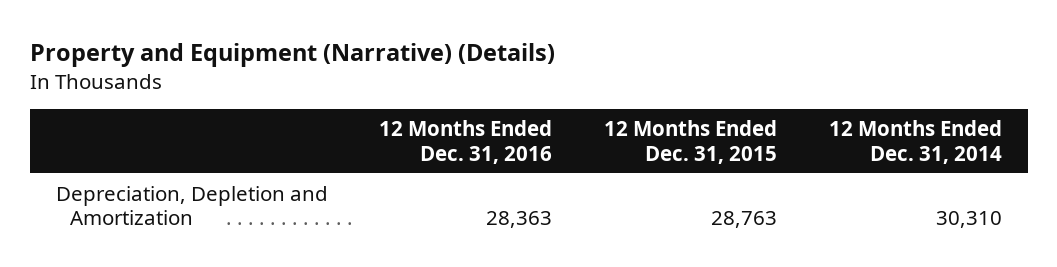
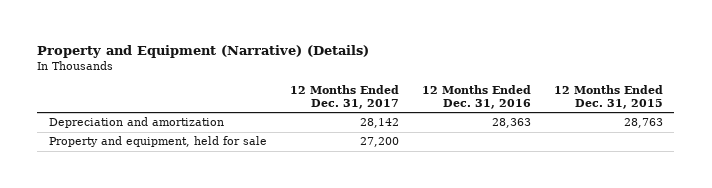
- | 12 Months Ended Dec. 31, 2016 | 12 Months Ended Dec. 31, 2015 | 12 Months Ended Dec. 31, 2014
+ | 12 Months Ended Dec. 31, 2017 | 12 Months Ended Dec. 31, 2016 | 12 Months Ended Dec. 31, 2015
- Depreciation, Depletion and Amortization | 28,363 | 28,763 | 30,310
+ Depreciation and amortization | 28,142 | 28,363 | 28,763
+ Property and equipment, held for sale | 27,200 | |

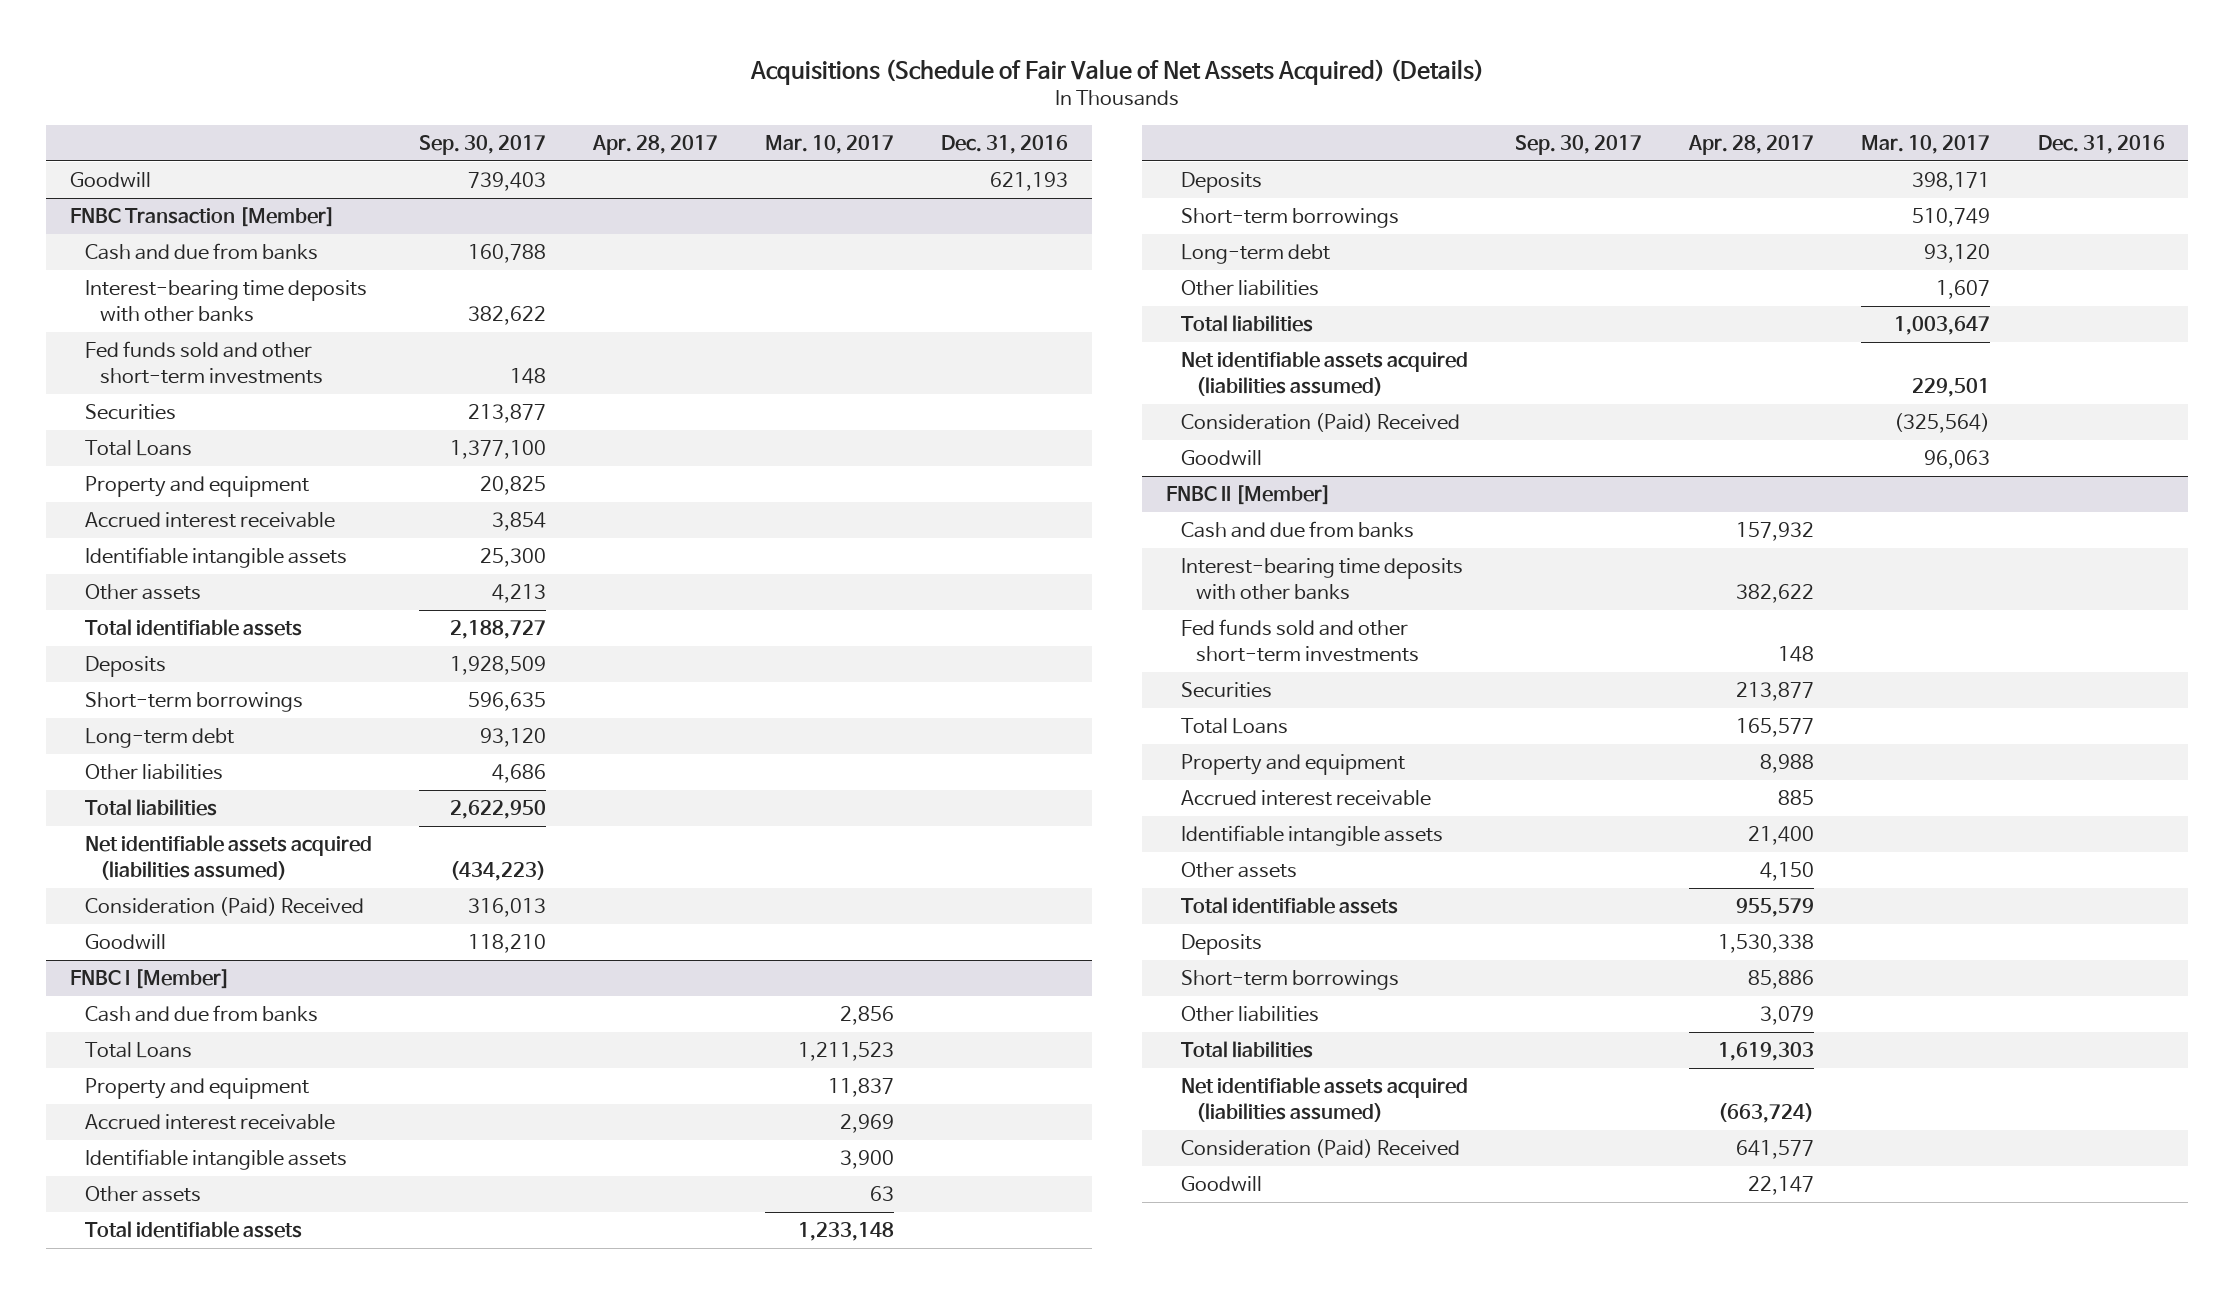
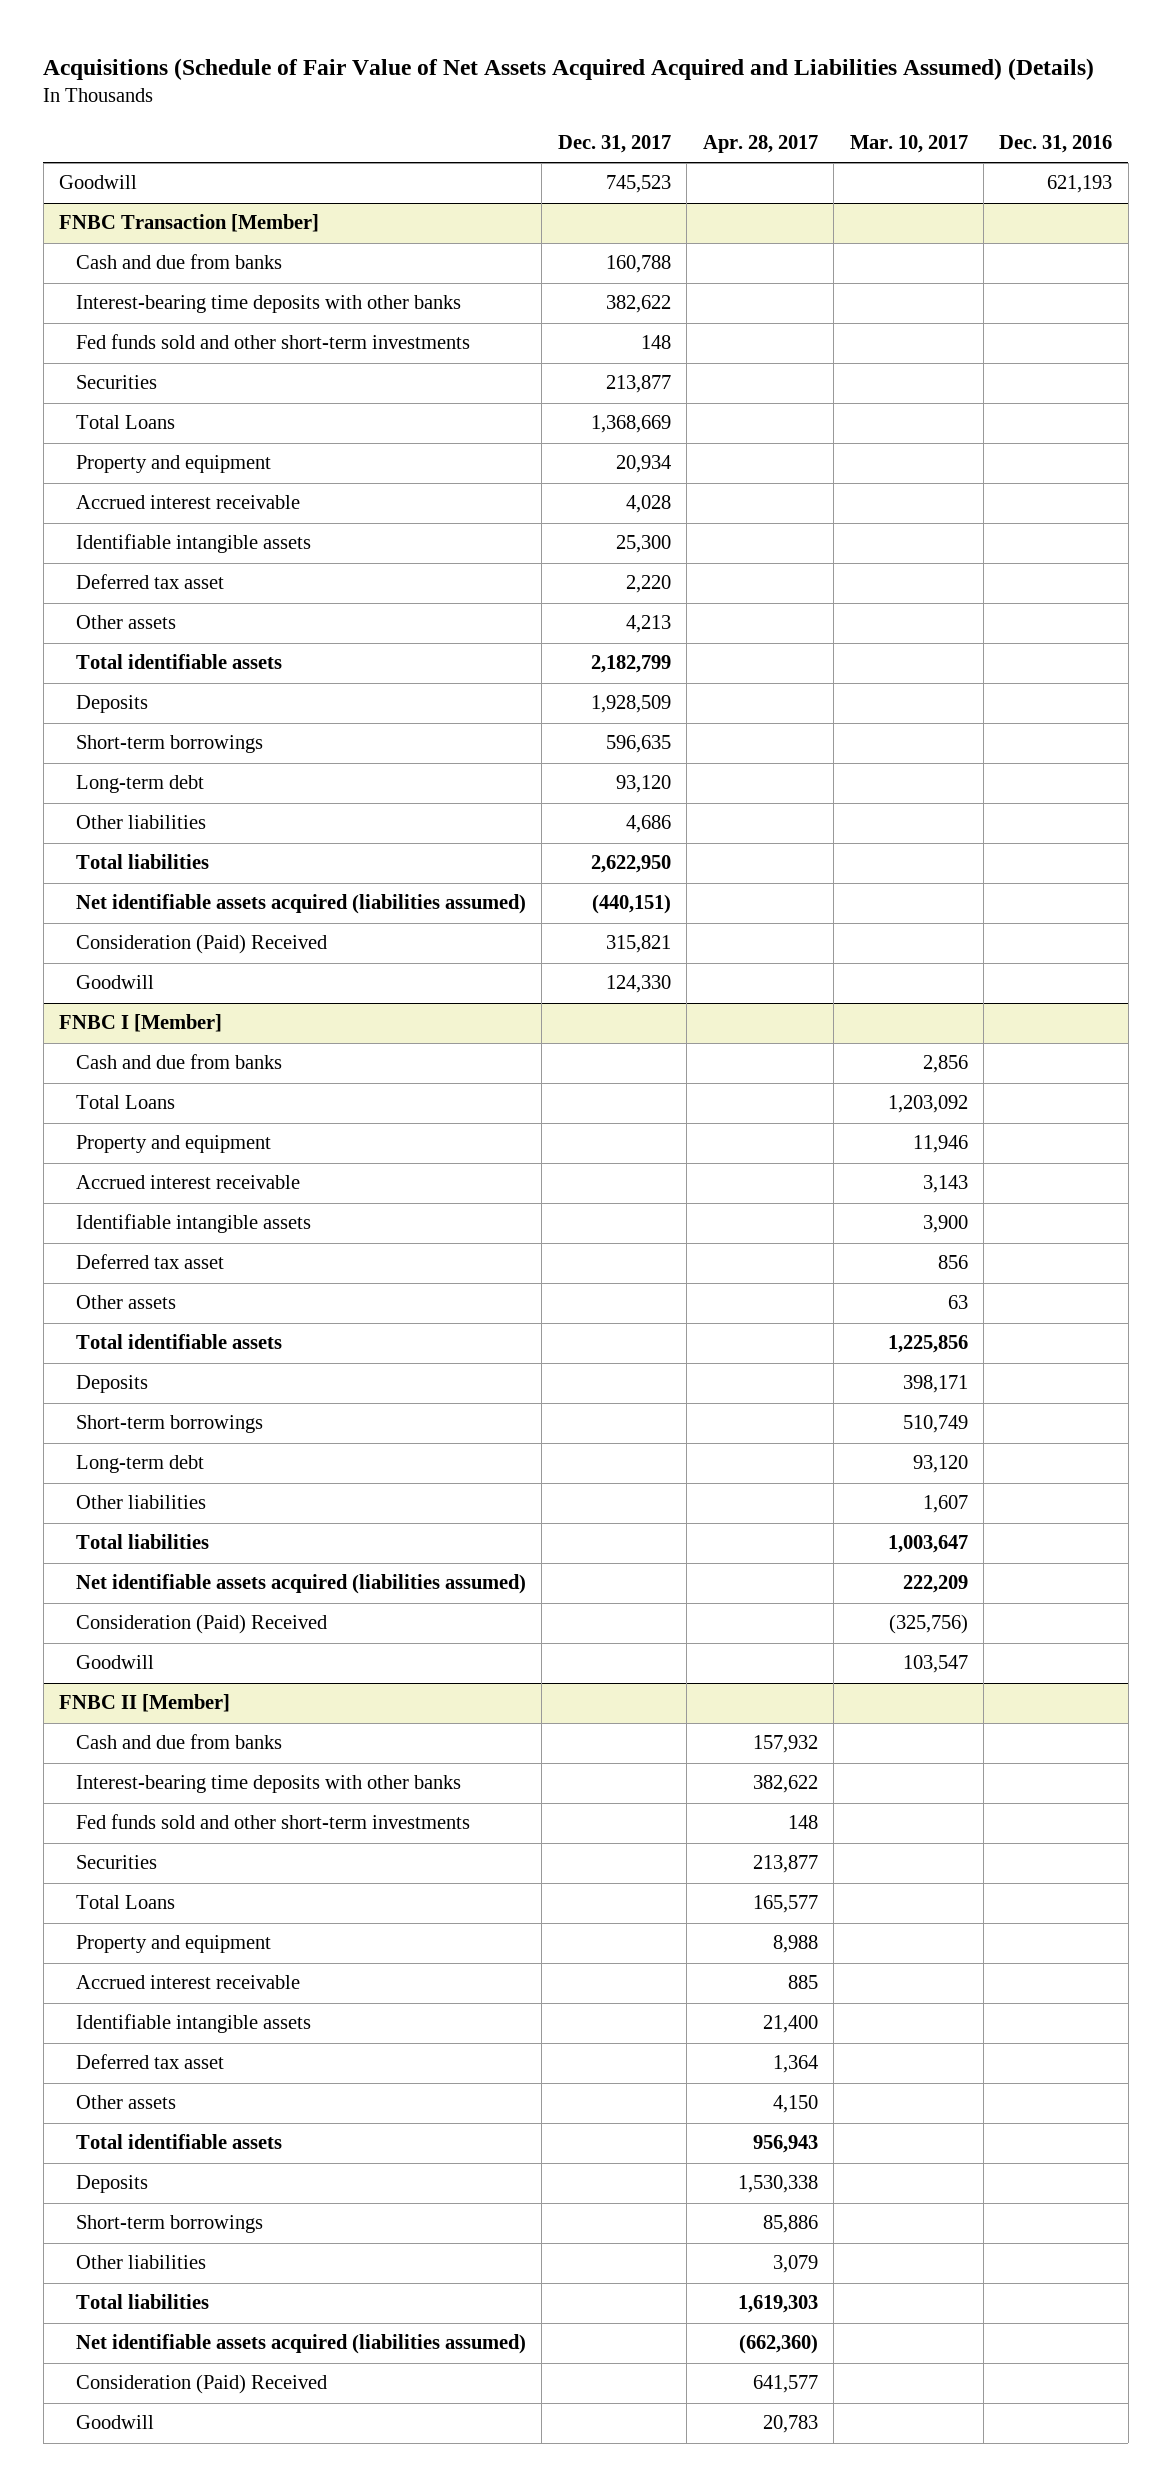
- Acquisitions (Schedule of Fair Value of Net Assets Acquired) (Details)
+ Acquisitions (Schedule of Fair Value of Net Assets Acquired Acquired and Liabilities Assumed) (Details)
- | Sep. 30, 2017 | Apr. 28, 2017 | Mar. 10, 2017 | Dec. 31, 2016
+ | Dec. 31, 2017 | Apr. 28, 2017 | Mar. 10, 2017 | Dec. 31, 2016
@ FNBC Transaction [Member]
+ Deferred tax asset | 2,220 | | |
@ FNBC I [Member]
- Total Loans | | | 1,211,523 |
- Property and equipment | | | 11,837 |
- Accrued interest receivable | | | 2,969 |
+ Total Loans | | | 1,203,092 |
+ Property and equipment | | | 11,946 |
+ Accrued interest receivable | | | 3,143 |
+ Deferred tax asset | | | 856 |
- Total identifiable assets | | | 1,233,148 |
+ Total identifiable assets | | | 1,225,856 |
- Net identifiable assets acquired (liabilities assumed) | | | 229,501 |
- Consideration (Paid) Received | | | (325,564) |
- Goodwill | | | 96,063 |
+ Net identifiable assets acquired (liabilities assumed) | | | 222,209 |
+ Consideration (Paid) Received | | | (325,756) |
+ Goodwill | | | 103,547 |
@ FNBC II [Member]
+ Deferred tax asset | | 1,364 | |
- Total identifiable assets | | 955,579 | |
+ Total identifiable assets | | 956,943 | |
- Net identifiable assets acquired (liabilities assumed) | | (663,724) | |
+ Net identifiable assets acquired (liabilities assumed) | | (662,360) | |
- Goodwill | | 22,147 | |
+ Goodwill | | 20,783 | |

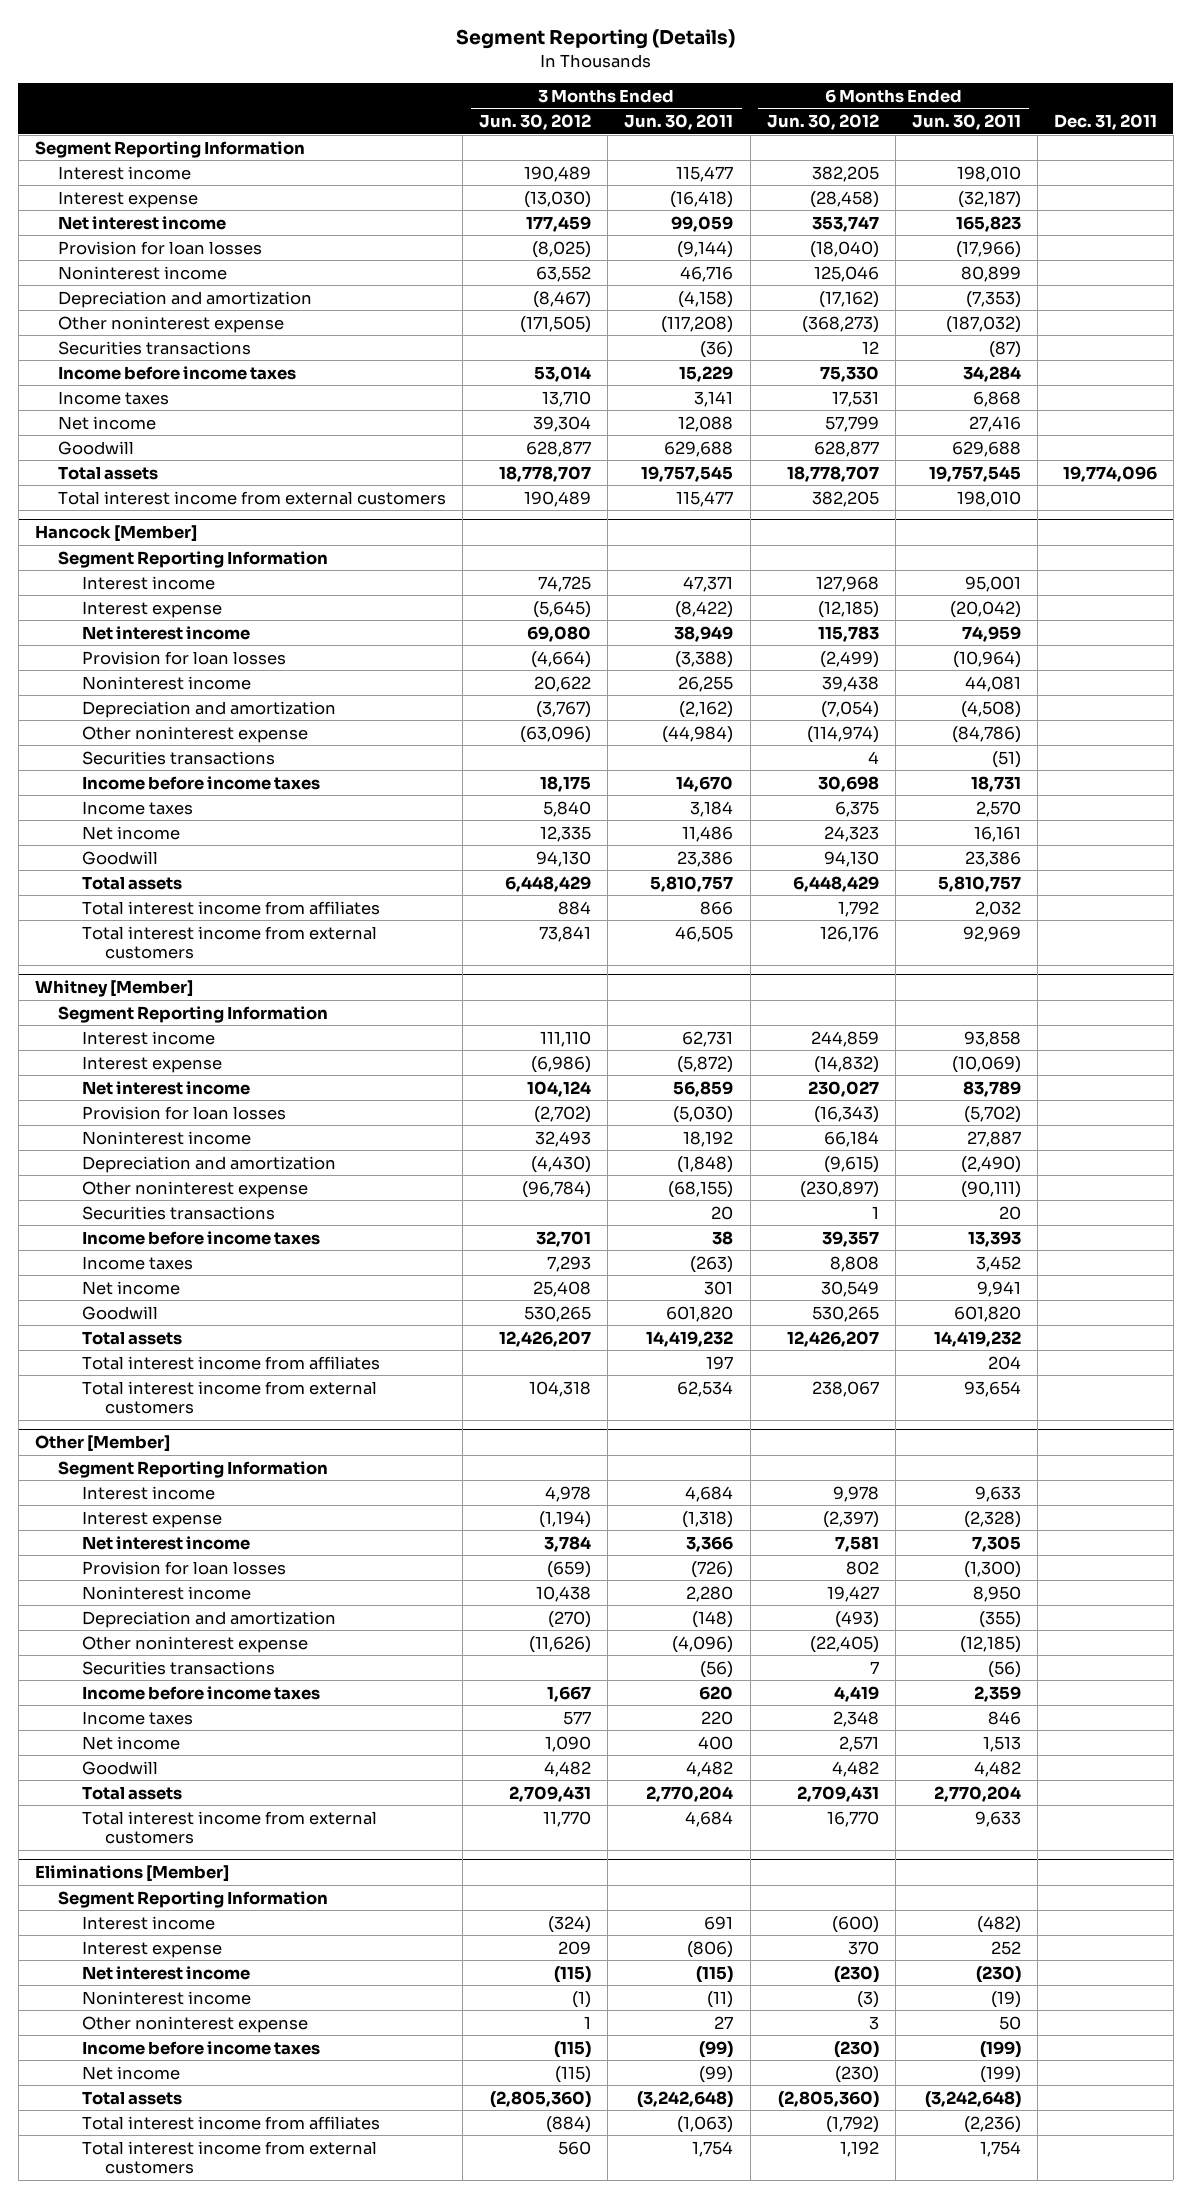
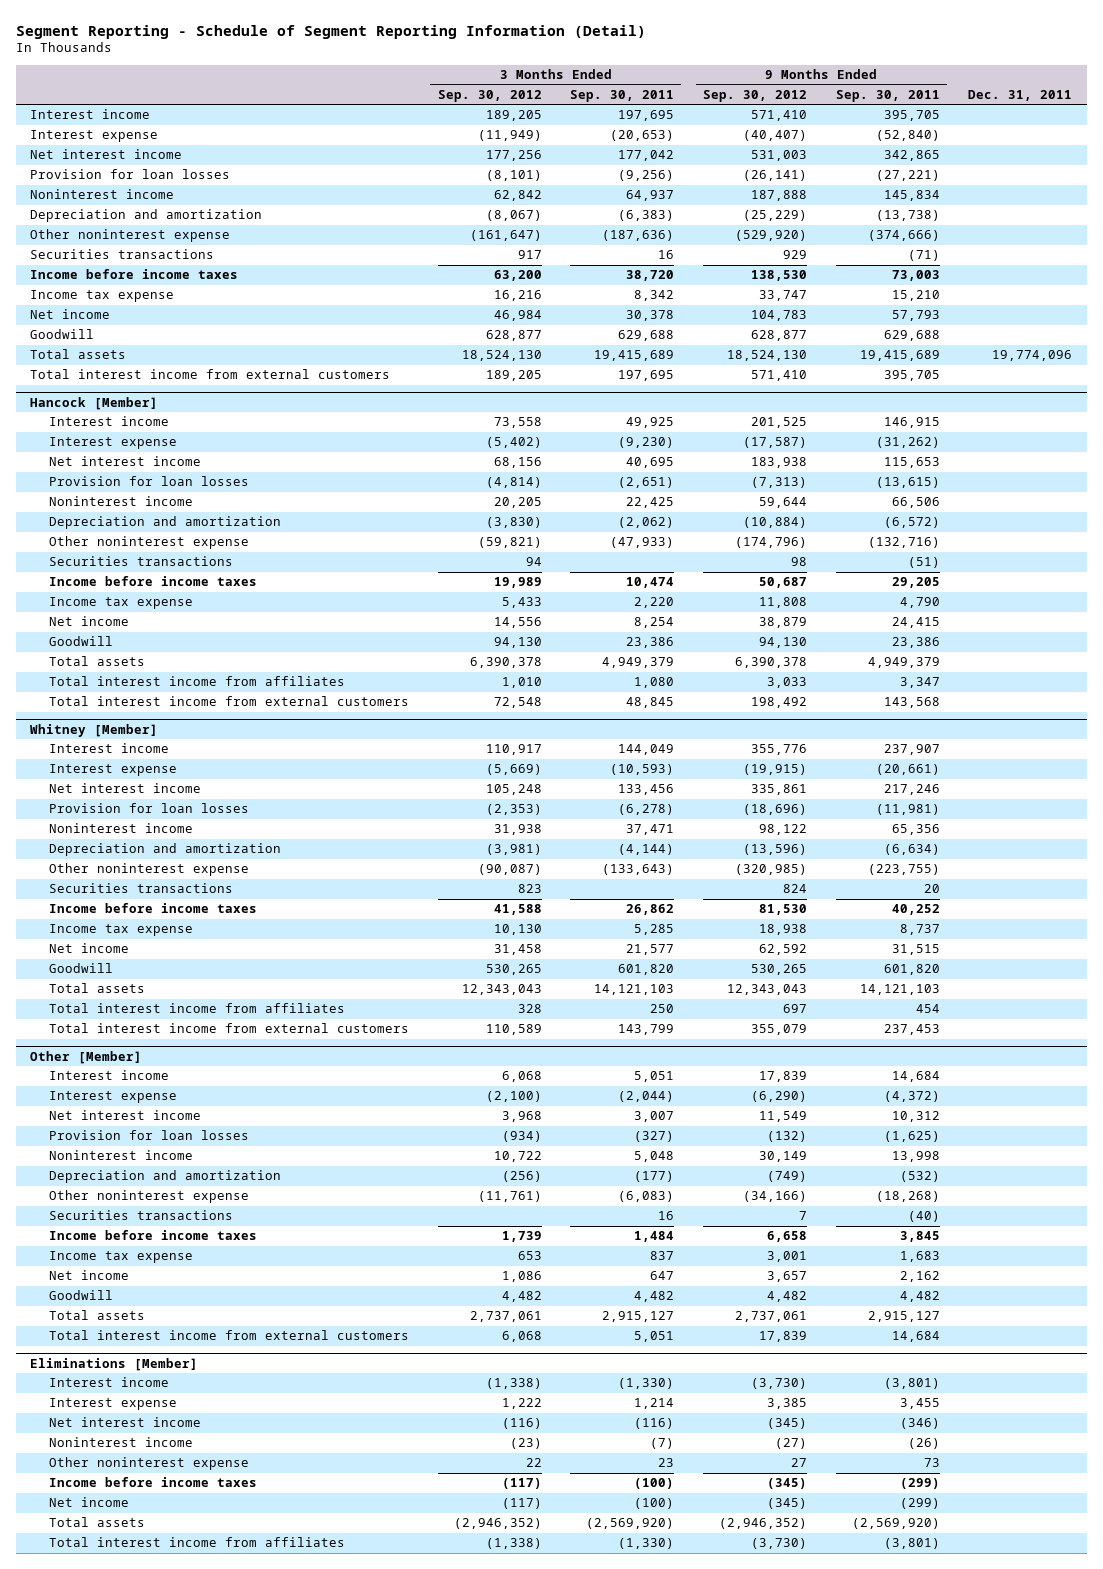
- Segment Reporting (Details)
+ Segment Reporting - Schedule of Segment Reporting Information (Detail)
- | 3 Months Ended Jun. 30, 2012 | 3 Months Ended Jun. 30, 2011 | 6 Months Ended Jun. 30, 2012 | 6 Months Ended Jun. 30, 2011 | Dec. 31, 2011
+ | 3 Months Ended Sep. 30, 2012 | 3 Months Ended Sep. 30, 2011 | 9 Months Ended Sep. 30, 2012 | 9 Months Ended Sep. 30, 2011 | Dec. 31, 2011
- Segment Reporting Information
- Income taxes | 13,710 | 3,141 | 17,531 | 6,868 |
+ Income tax expense | 16,216 | 8,342 | 33,747 | 15,210 |
@ Hancock [Member]
- Segment Reporting Information
- Income taxes | 5,840 | 3,184 | 6,375 | 2,570 |
+ Income tax expense | 5,433 | 2,220 | 11,808 | 4,790 |
@ Whitney [Member]
- Segment Reporting Information
- Income taxes | 7,293 | (263) | 8,808 | 3,452 |
+ Income tax expense | 10,130 | 5,285 | 18,938 | 8,737 |
@ Other [Member]
- Segment Reporting Information
- Income taxes | 577 | 220 | 2,348 | 846 |
+ Income tax expense | 653 | 837 | 3,001 | 1,683 |
@ Eliminations [Member]
- Segment Reporting Information
- Total interest income from external customers | 560 | 1,754 | 1,192 | 1,754 |

